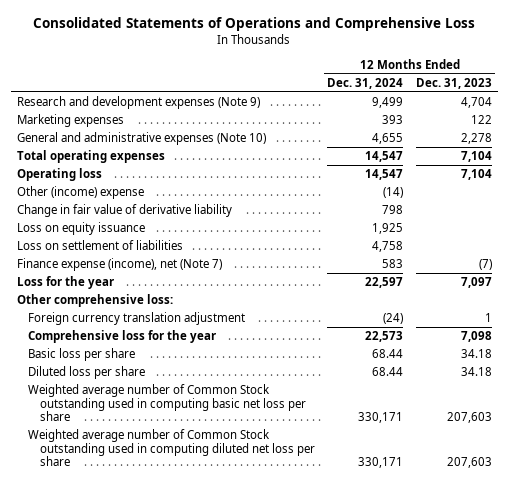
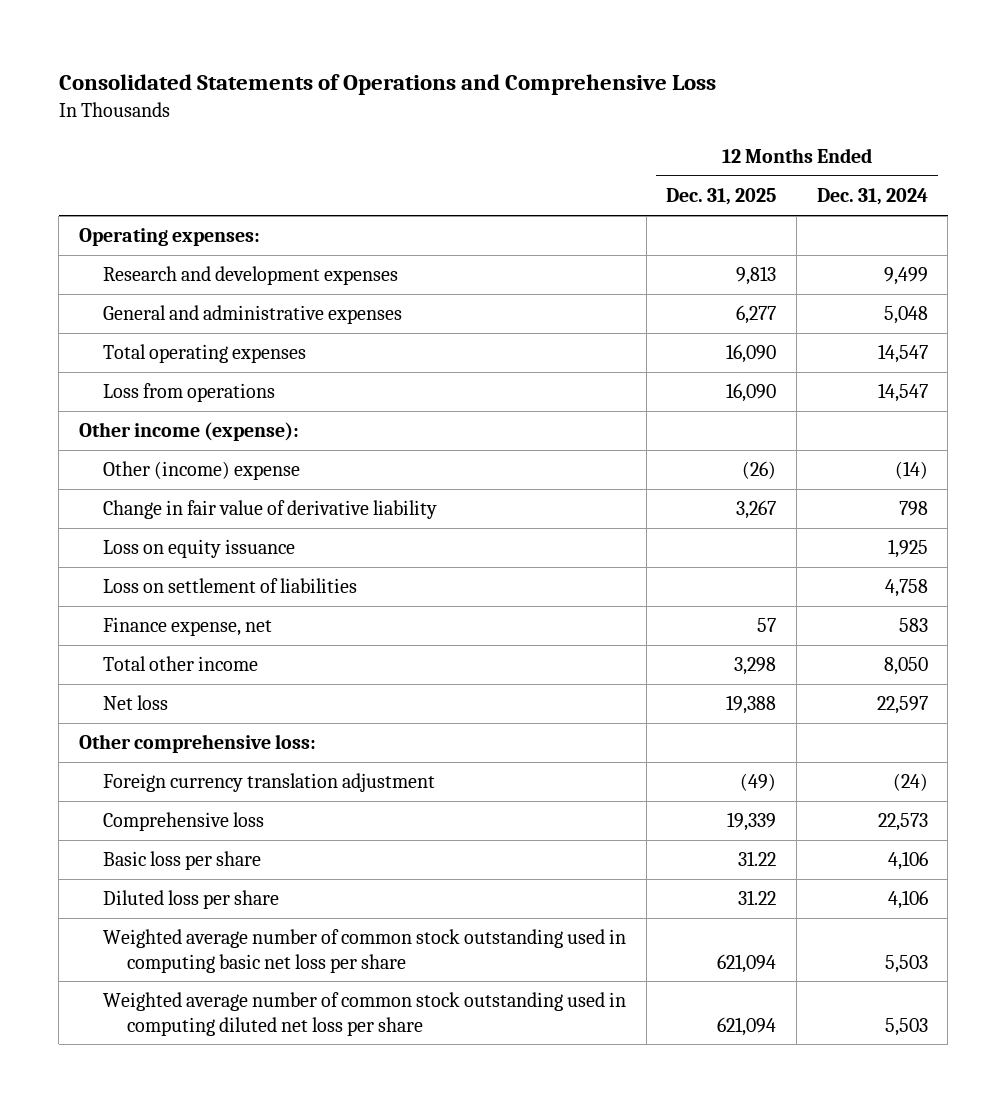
- | 12 Months Ended Dec. 31, 2024 | 12 Months Ended Dec. 31, 2023
+ | 12 Months Ended Dec. 31, 2025 | 12 Months Ended Dec. 31, 2024
- Research and development expenses (Note 9) | 9,499 | 4,704
- Marketing expenses | 393 | 122
- General and administrative expenses (Note 10) | 4,655 | 2,278
+ Operating expenses:
+ Research and development expenses | 9,813 | 9,499
+ General and administrative expenses | 6,277 | 5,048
- Operating loss | 14,547 | 7,104
+ Loss from operations | 16,090 | 14,547
+ Other income (expense):
- Finance expense (income), net (Note 7) | 583 | (7)
- Loss for the year | 22,597 | 7,097
+ Finance expense, net | 57 | 583
+ Total other income | 3,298 | 8,050
+ Net loss | 19,388 | 22,597
- Comprehensive loss for the year | 22,573 | 7,098
- Basic loss per share | 68.44 | 34.18
- Diluted loss per share | 68.44 | 34.18
- Weighted average number of Common Stock outstanding used in computing basic net loss per share | 330,171 | 207,603
- Weighted average number of Common Stock outstanding used in computing diluted net loss per share | 330,171 | 207,603
+ Comprehensive loss | 19,339 | 22,573
+ Basic loss per share | 31.22 | 4,106
+ Diluted loss per share | 31.22 | 4,106
+ Weighted average number of common stock outstanding used in computing basic net loss per share | 621,094 | 5,503
+ Weighted average number of common stock outstanding used in computing diluted net loss per share | 621,094 | 5,503

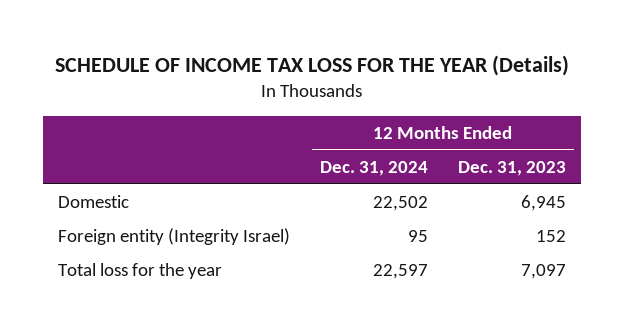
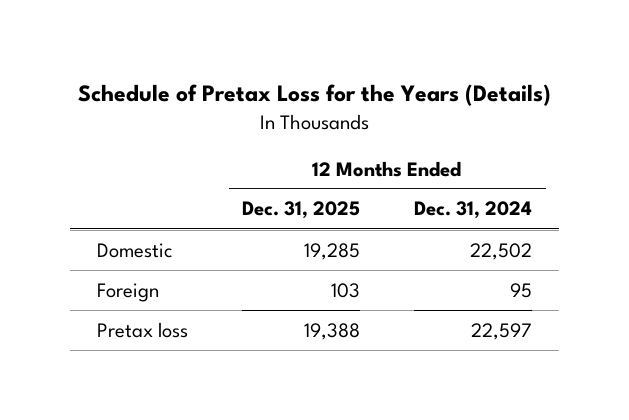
- SCHEDULE OF INCOME TAX LOSS FOR THE YEAR (Details)
+ Schedule of Pretax Loss for the Years (Details)
- | 12 Months Ended Dec. 31, 2024 | 12 Months Ended Dec. 31, 2023
+ | 12 Months Ended Dec. 31, 2025 | 12 Months Ended Dec. 31, 2024
- Foreign entity (Integrity Israel) | 95 | 152
- Total loss for the year | 22,597 | 7,097
+ Foreign | 103 | 95
+ Pretax loss | 19,388 | 22,597

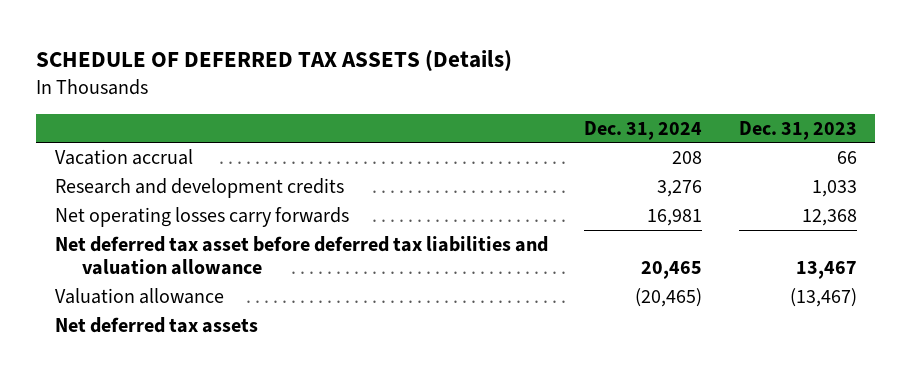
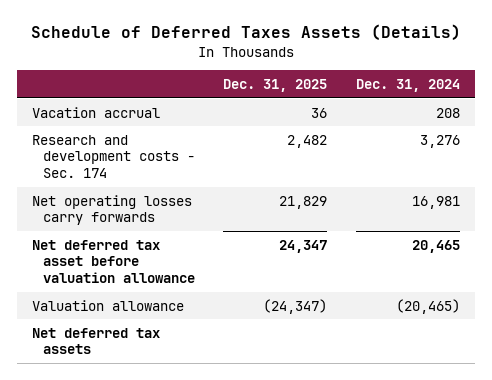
- SCHEDULE OF DEFERRED TAX ASSETS (Details)
+ Schedule of Deferred Taxes Assets (Details)
- | Dec. 31, 2024 | Dec. 31, 2023
+ | Dec. 31, 2025 | Dec. 31, 2024
- Research and development credits | 3,276 | 1,033
+ Research and development costs - Sec. 174 | 2,482 | 3,276
- Net deferred tax asset before deferred tax liabilities and valuation allowance | 20,465 | 13,467
+ Net deferred tax asset before valuation allowance | 24,347 | 20,465

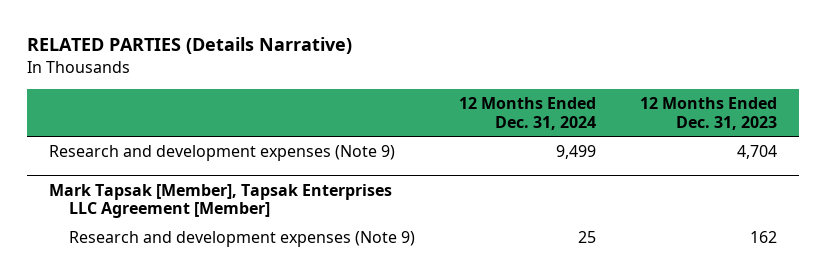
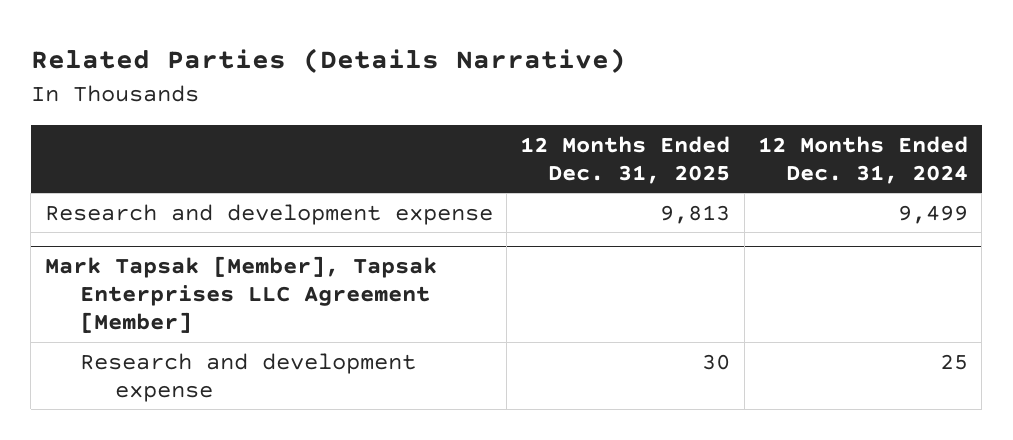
- RELATED PARTIES (Details Narrative)
+ Related Parties (Details Narrative)
- | 12 Months Ended Dec. 31, 2024 | 12 Months Ended Dec. 31, 2023
+ | 12 Months Ended Dec. 31, 2025 | 12 Months Ended Dec. 31, 2024
- Research and development expenses (Note 9) | 9,499 | 4,704
+ Research and development expense | 9,813 | 9,499
@ Mark Tapsak [Member], Tapsak Enterprises LLC Agreement [Member]
- Research and development expenses (Note 9) | 25 | 162
+ Research and development expense | 30 | 25

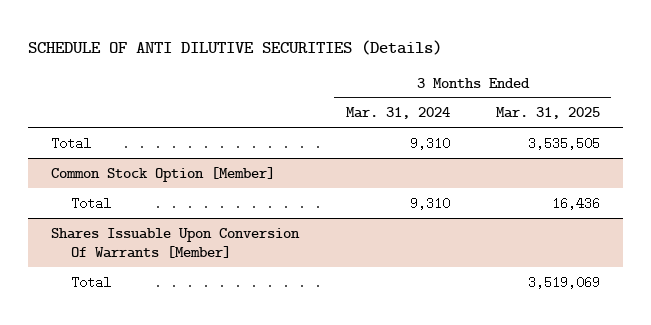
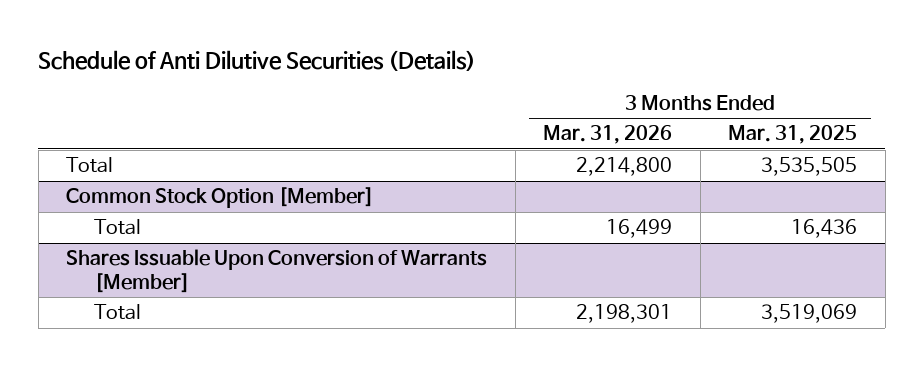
- SCHEDULE OF ANTI DILUTIVE SECURITIES (Details)
+ Schedule of Anti Dilutive Securities (Details)
- | 3 Months Ended Mar. 31, 2024 | 3 Months Ended Mar. 31, 2025
+ | 3 Months Ended Mar. 31, 2026 | 3 Months Ended Mar. 31, 2025
- Shares Issuable Upon Conversion Of Warrants [Member]
+ Shares Issuable Upon Conversion of Warrants [Member]

